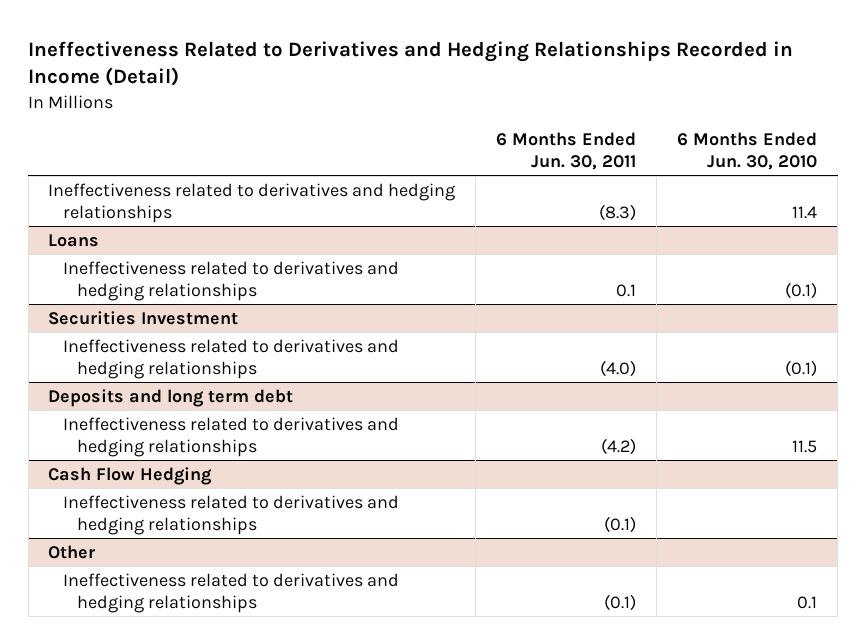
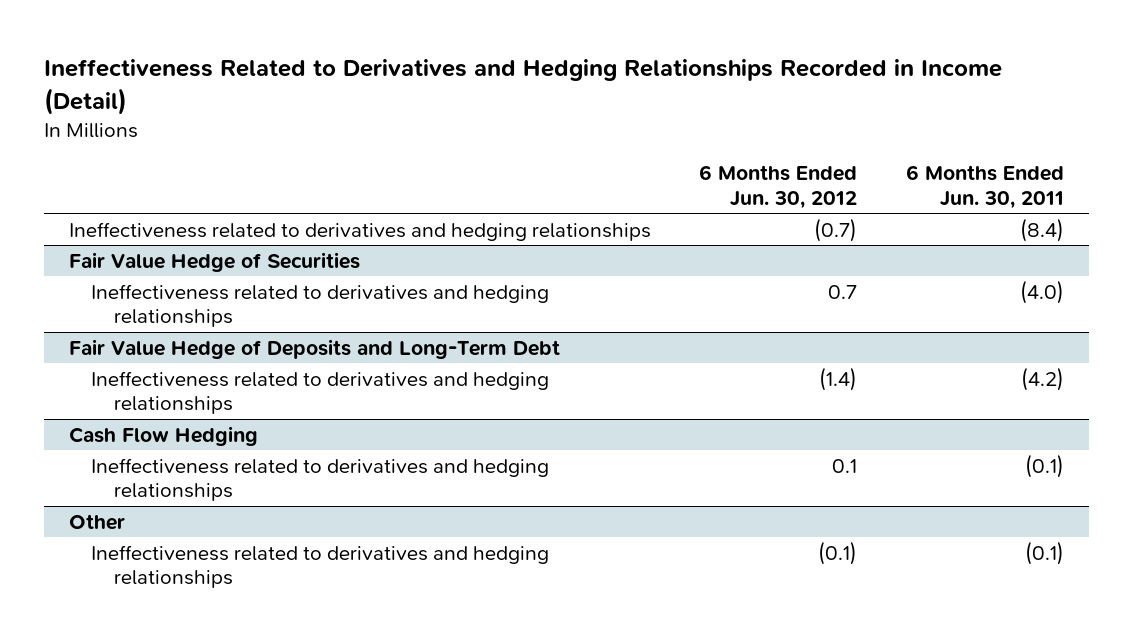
- | 6 Months Ended Jun. 30, 2011 | 6 Months Ended Jun. 30, 2010
+ | 6 Months Ended Jun. 30, 2012 | 6 Months Ended Jun. 30, 2011
- Ineffectiveness related to derivatives and hedging relationships | (8.3) | 11.4
- Loans
- Ineffectiveness related to derivatives and hedging relationships | 0.1 | (0.1)
- Securities Investment
+ Ineffectiveness related to derivatives and hedging relationships | (0.7) | (8.4)
+ Fair Value Hedge of Securities
- Deposits and long term debt
+ Fair Value Hedge of Deposits and Long-Term Debt

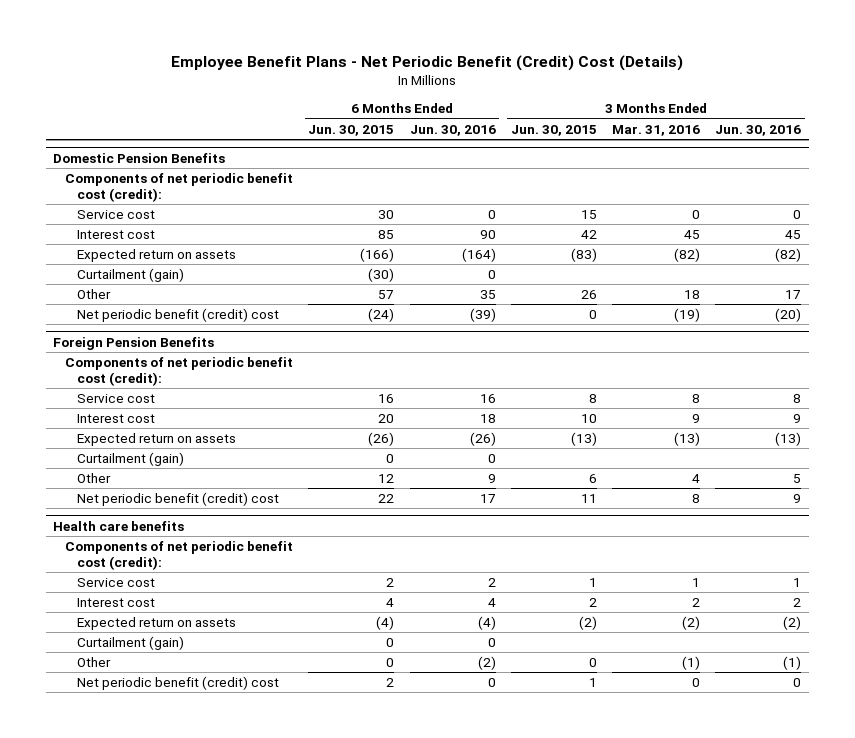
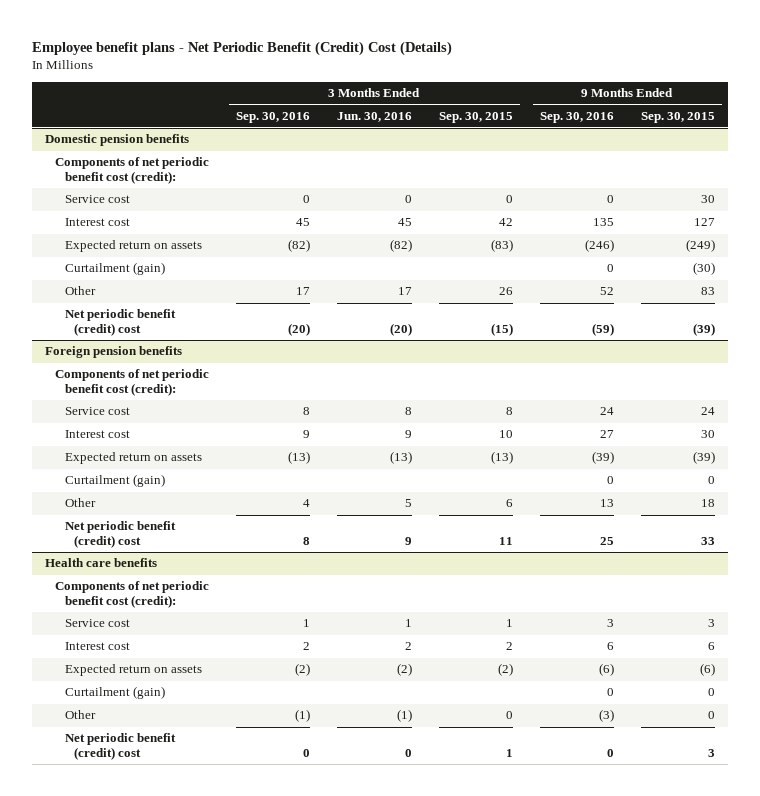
- Employee Benefit Plans - Net Periodic Benefit (Credit) Cost (Details)
+ Employee benefit plans - Net Periodic Benefit (Credit) Cost (Details)
- | 6 Months Ended Jun. 30, 2015 | 6 Months Ended Jun. 30, 2016 | 3 Months Ended Jun. 30, 2015 | 3 Months Ended Mar. 31, 2016 | 3 Months Ended Jun. 30, 2016
+ | 3 Months Ended Sep. 30, 2016 | 3 Months Ended Jun. 30, 2016 | 3 Months Ended Sep. 30, 2015 | 9 Months Ended Sep. 30, 2016 | 9 Months Ended Sep. 30, 2015
- Domestic Pension Benefits
+ Domestic pension benefits
- Foreign Pension Benefits
+ Foreign pension benefits

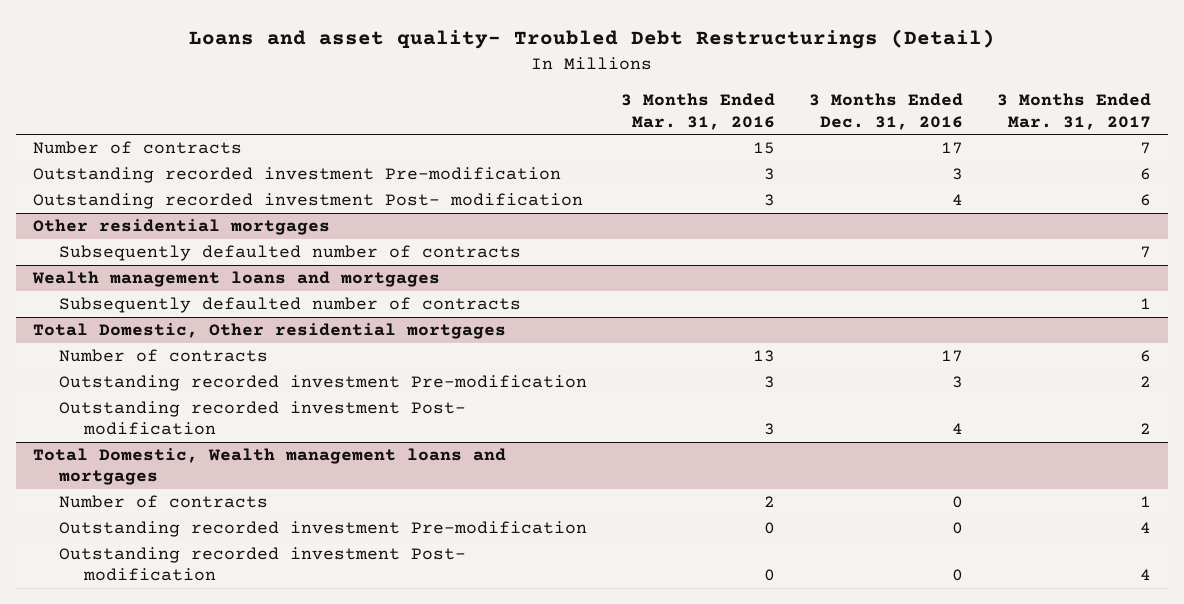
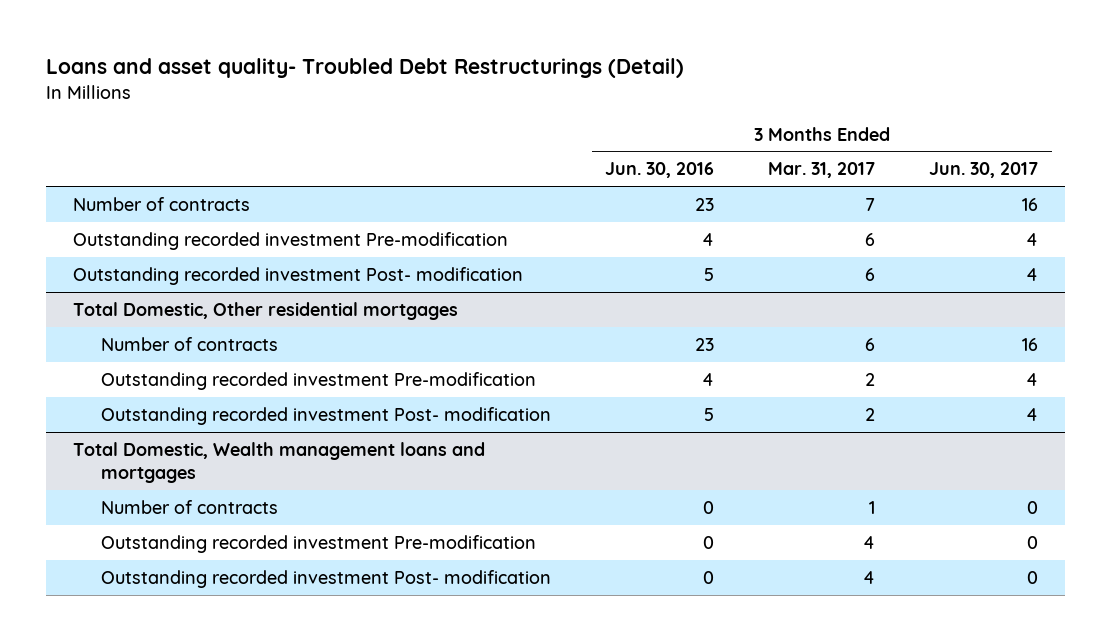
- | 3 Months Ended Mar. 31, 2016 | 3 Months Ended Dec. 31, 2016 | 3 Months Ended Mar. 31, 2017
+ | 3 Months Ended Jun. 30, 2016 | 3 Months Ended Mar. 31, 2017 | 3 Months Ended Jun. 30, 2017
- Other residential mortgages
- Subsequently defaulted number of contracts | | | 7
- Wealth management loans and mortgages
- Subsequently defaulted number of contracts | | | 1

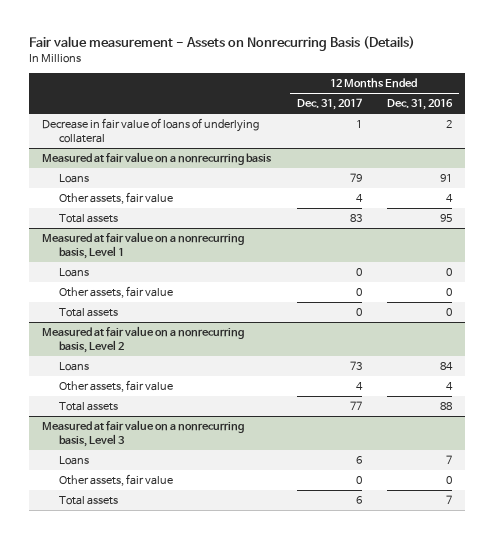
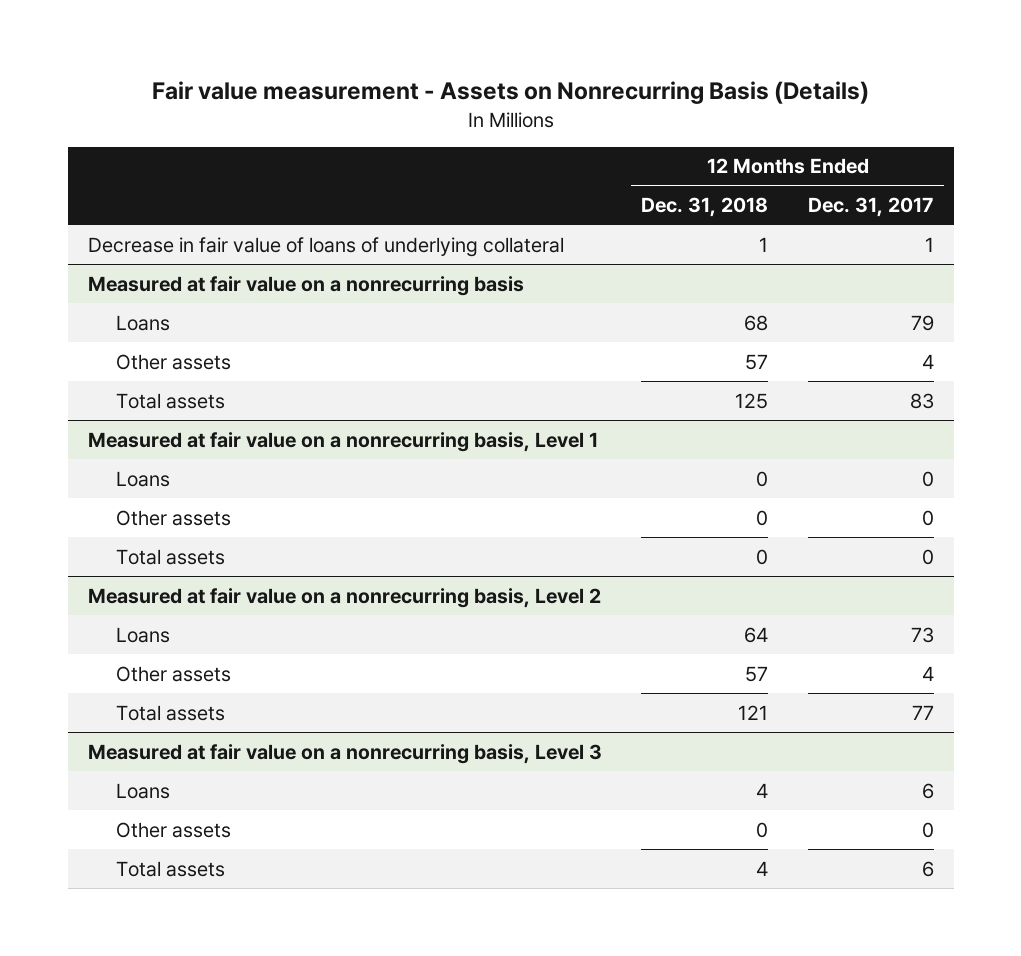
- | 12 Months Ended Dec. 31, 2017 | 12 Months Ended Dec. 31, 2016
+ | 12 Months Ended Dec. 31, 2018 | 12 Months Ended Dec. 31, 2017
@ Measured at fair value on a nonrecurring basis
- Other assets, fair value | 4 | 4
+ Other assets | 57 | 4
@ Measured at fair value on a nonrecurring basis, Level 1
- Other assets, fair value | 0 | 0
+ Other assets | 0 | 0
@ Measured at fair value on a nonrecurring basis, Level 2
- Other assets, fair value | 4 | 4
+ Other assets | 57 | 4
@ Measured at fair value on a nonrecurring basis, Level 3
- Other assets, fair value | 0 | 0
+ Other assets | 0 | 0

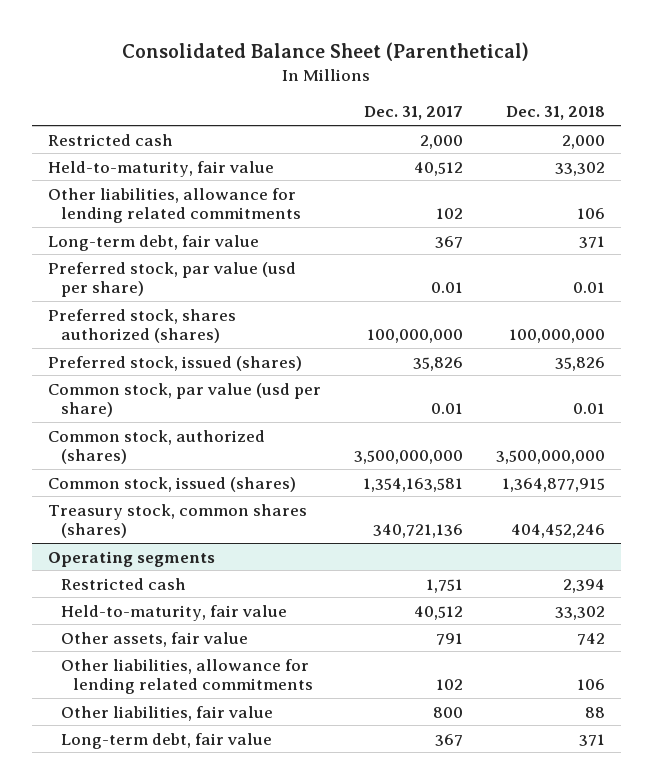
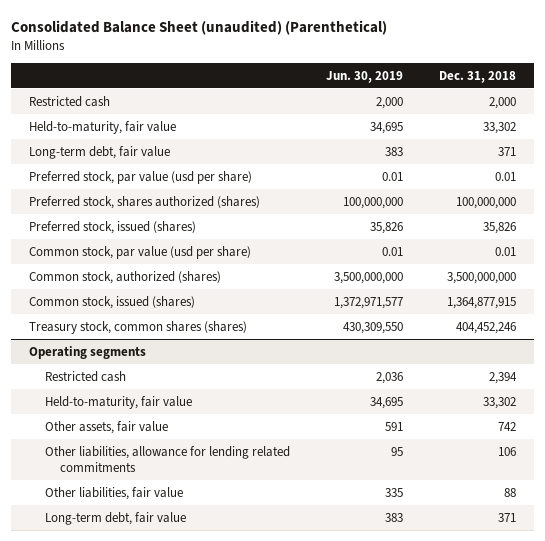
- Consolidated Balance Sheet (Parenthetical)
+ Consolidated Balance Sheet (unaudited) (Parenthetical)
- | Dec. 31, 2017 | Dec. 31, 2018
+ | Jun. 30, 2019 | Dec. 31, 2018
- Other liabilities, allowance for lending related commitments | 102 | 106

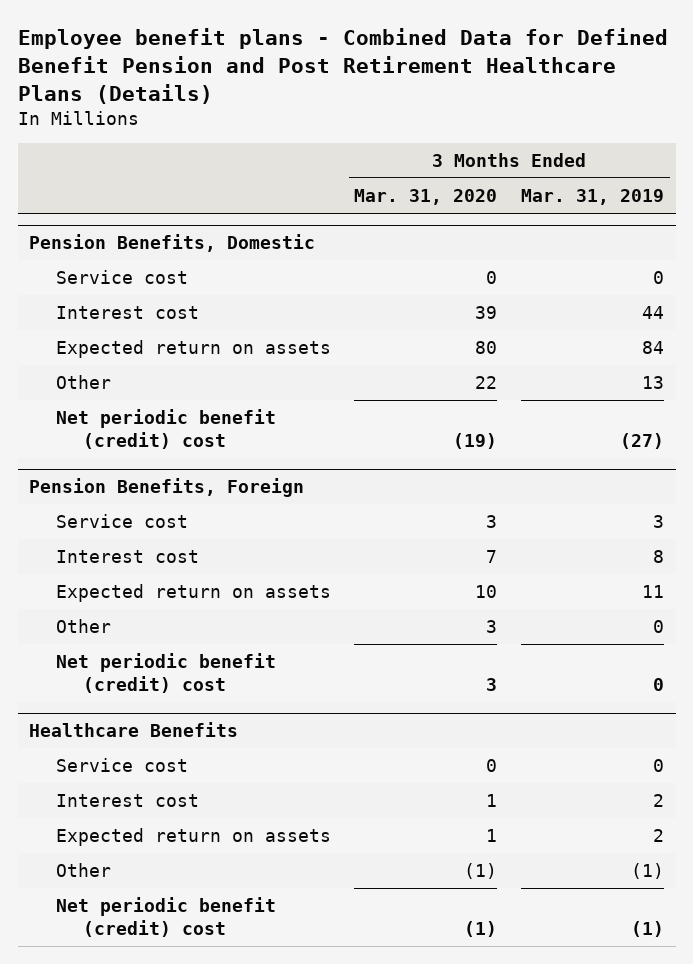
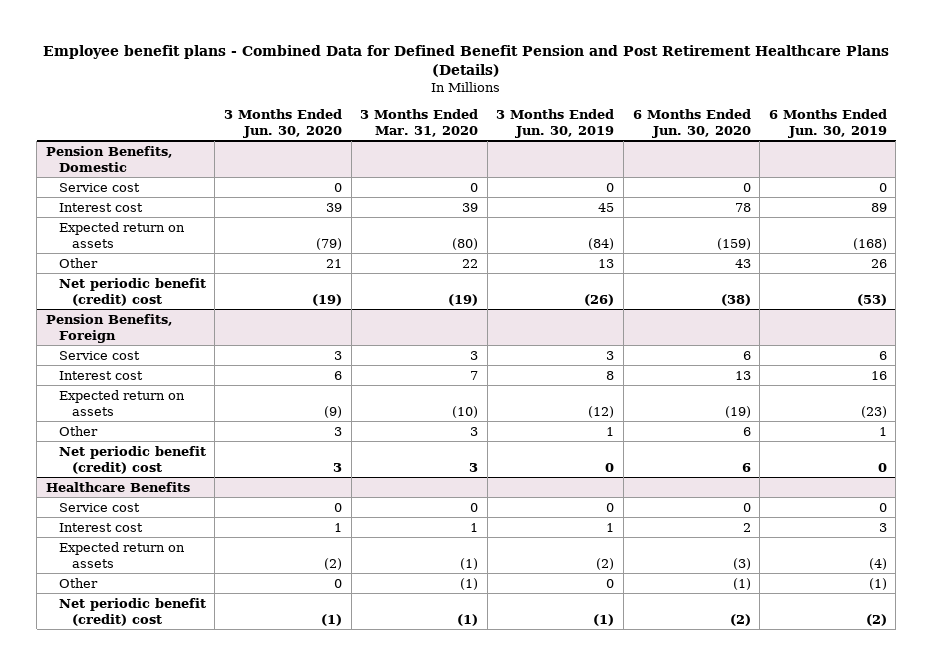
- | 3 Months Ended Mar. 31, 2020 | 3 Months Ended Mar. 31, 2019
+ | 3 Months Ended Jun. 30, 2020 | 3 Months Ended Mar. 31, 2020 | 3 Months Ended Jun. 30, 2019 | 6 Months Ended Jun. 30, 2020 | 6 Months Ended Jun. 30, 2019
@ Pension Benefits, Domestic
- Expected return on assets | 80 | 84
+ Expected return on assets | (79) | (80) | (84) | (159) | (168)
@ Pension Benefits, Foreign
- Expected return on assets | 10 | 11
+ Expected return on assets | (9) | (10) | (12) | (19) | (23)
@ Healthcare Benefits
- Expected return on assets | 1 | 2
+ Expected return on assets | (2) | (1) | (2) | (3) | (4)

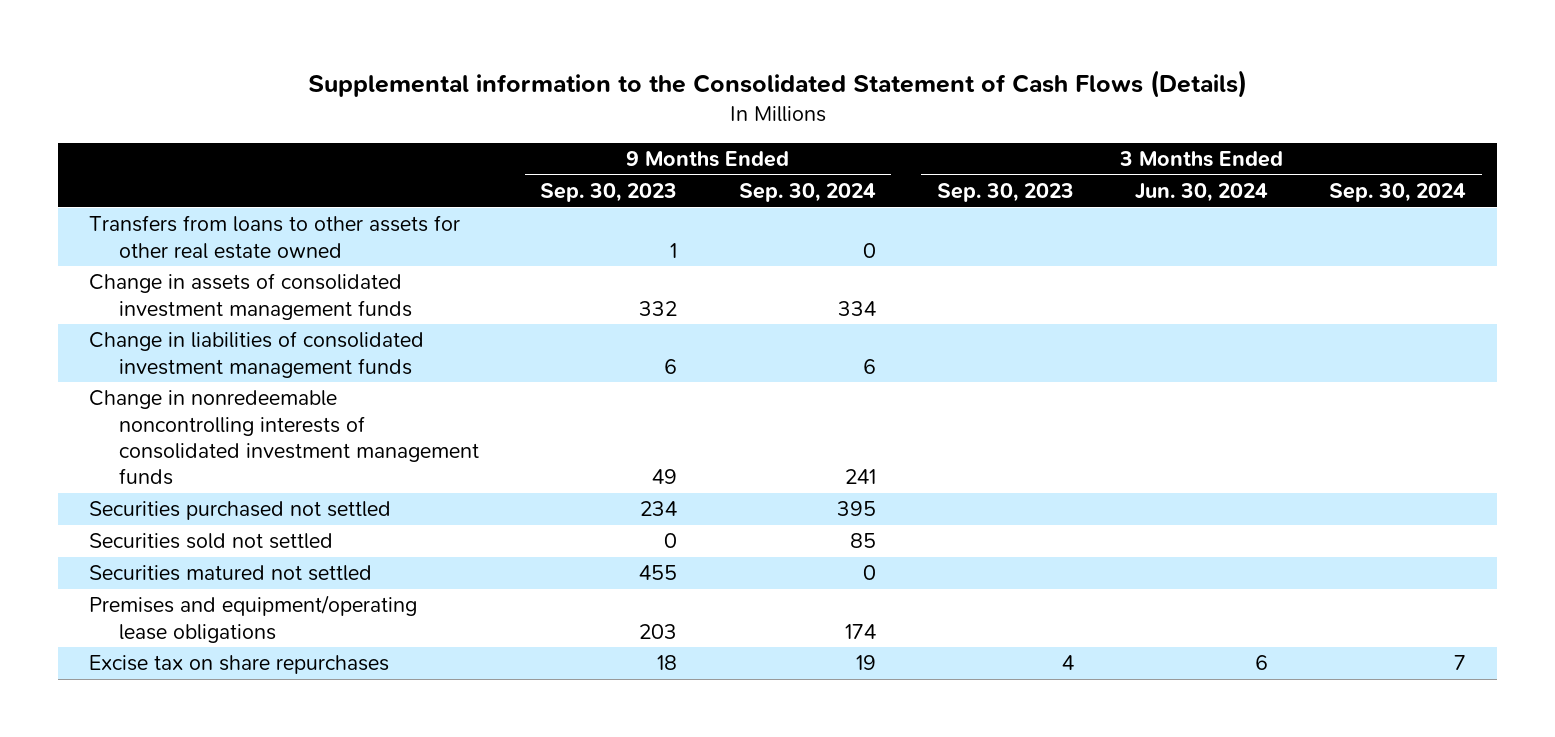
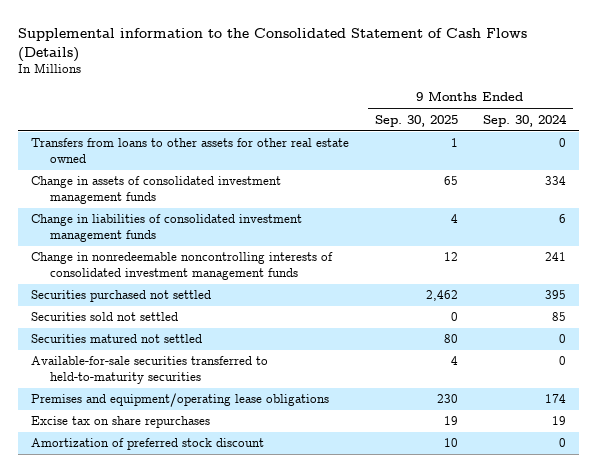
- | 9 Months Ended Sep. 30, 2023 | 9 Months Ended Sep. 30, 2024 | 3 Months Ended Sep. 30, 2023 | 3 Months Ended Jun. 30, 2024 | 3 Months Ended Sep. 30, 2024
+ | 9 Months Ended Sep. 30, 2025 | 9 Months Ended Sep. 30, 2024
+ Available-for-sale securities transferred to held-to-maturity securities | 4 | 0
+ Amortization of preferred stock discount | 10 | 0

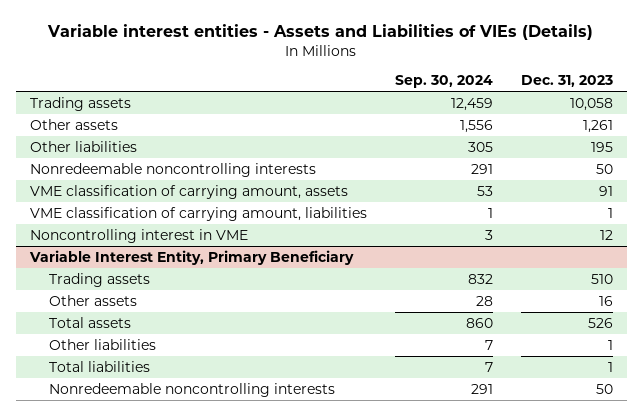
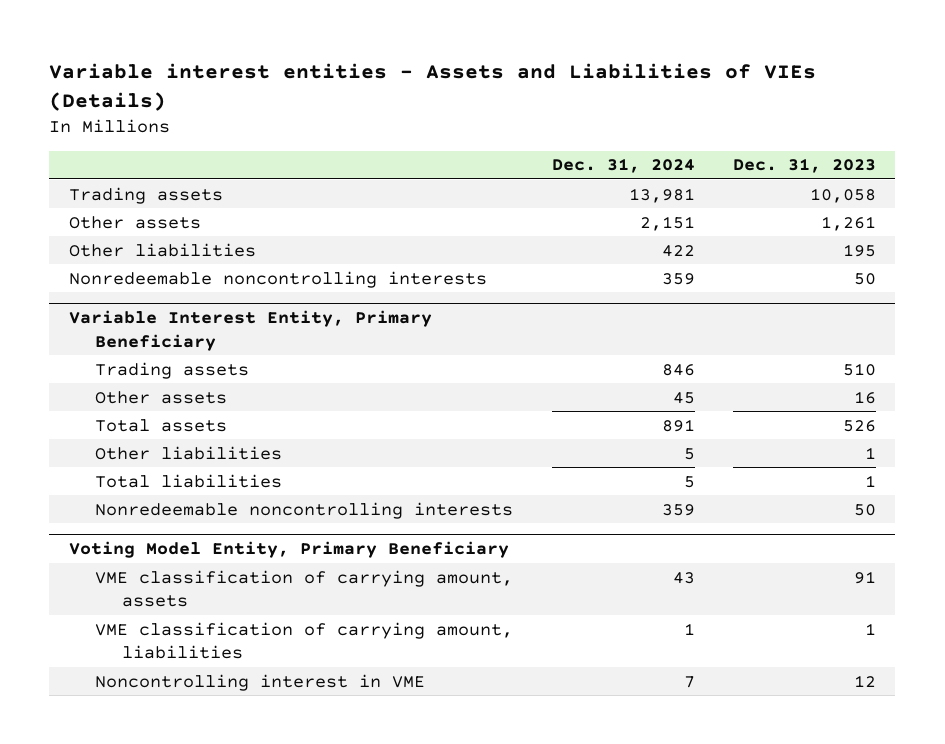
- | Sep. 30, 2024 | Dec. 31, 2023
+ | Dec. 31, 2024 | Dec. 31, 2023
- VME classification of carrying amount, assets | 53 | 91
- VME classification of carrying amount, liabilities | 1 | 1
- Noncontrolling interest in VME | 3 | 12
+ Voting Model Entity, Primary Beneficiary
+ VME classification of carrying amount, assets | 43 | 91
+ VME classification of carrying amount, liabilities | 1 | 1
+ Noncontrolling interest in VME | 7 | 12

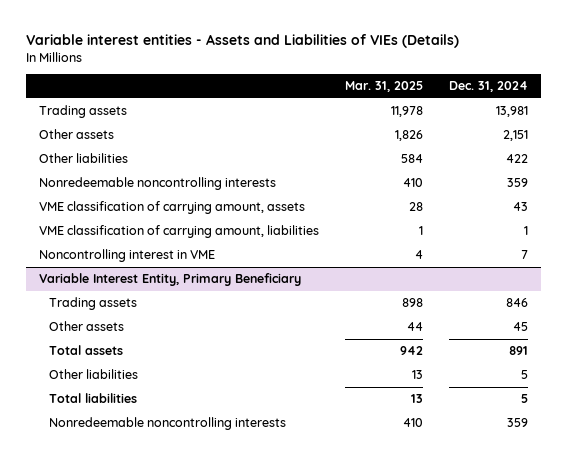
- | Dec. 31, 2024 | Dec. 31, 2023
+ | Mar. 31, 2025 | Dec. 31, 2024
+ VME classification of carrying amount, assets | 28 | 43
+ VME classification of carrying amount, liabilities | 1 | 1
+ Noncontrolling interest in VME | 4 | 7
- Voting Model Entity, Primary Beneficiary
- VME classification of carrying amount, assets | 43 | 91
- VME classification of carrying amount, liabilities | 1 | 1
- Noncontrolling interest in VME | 7 | 12

